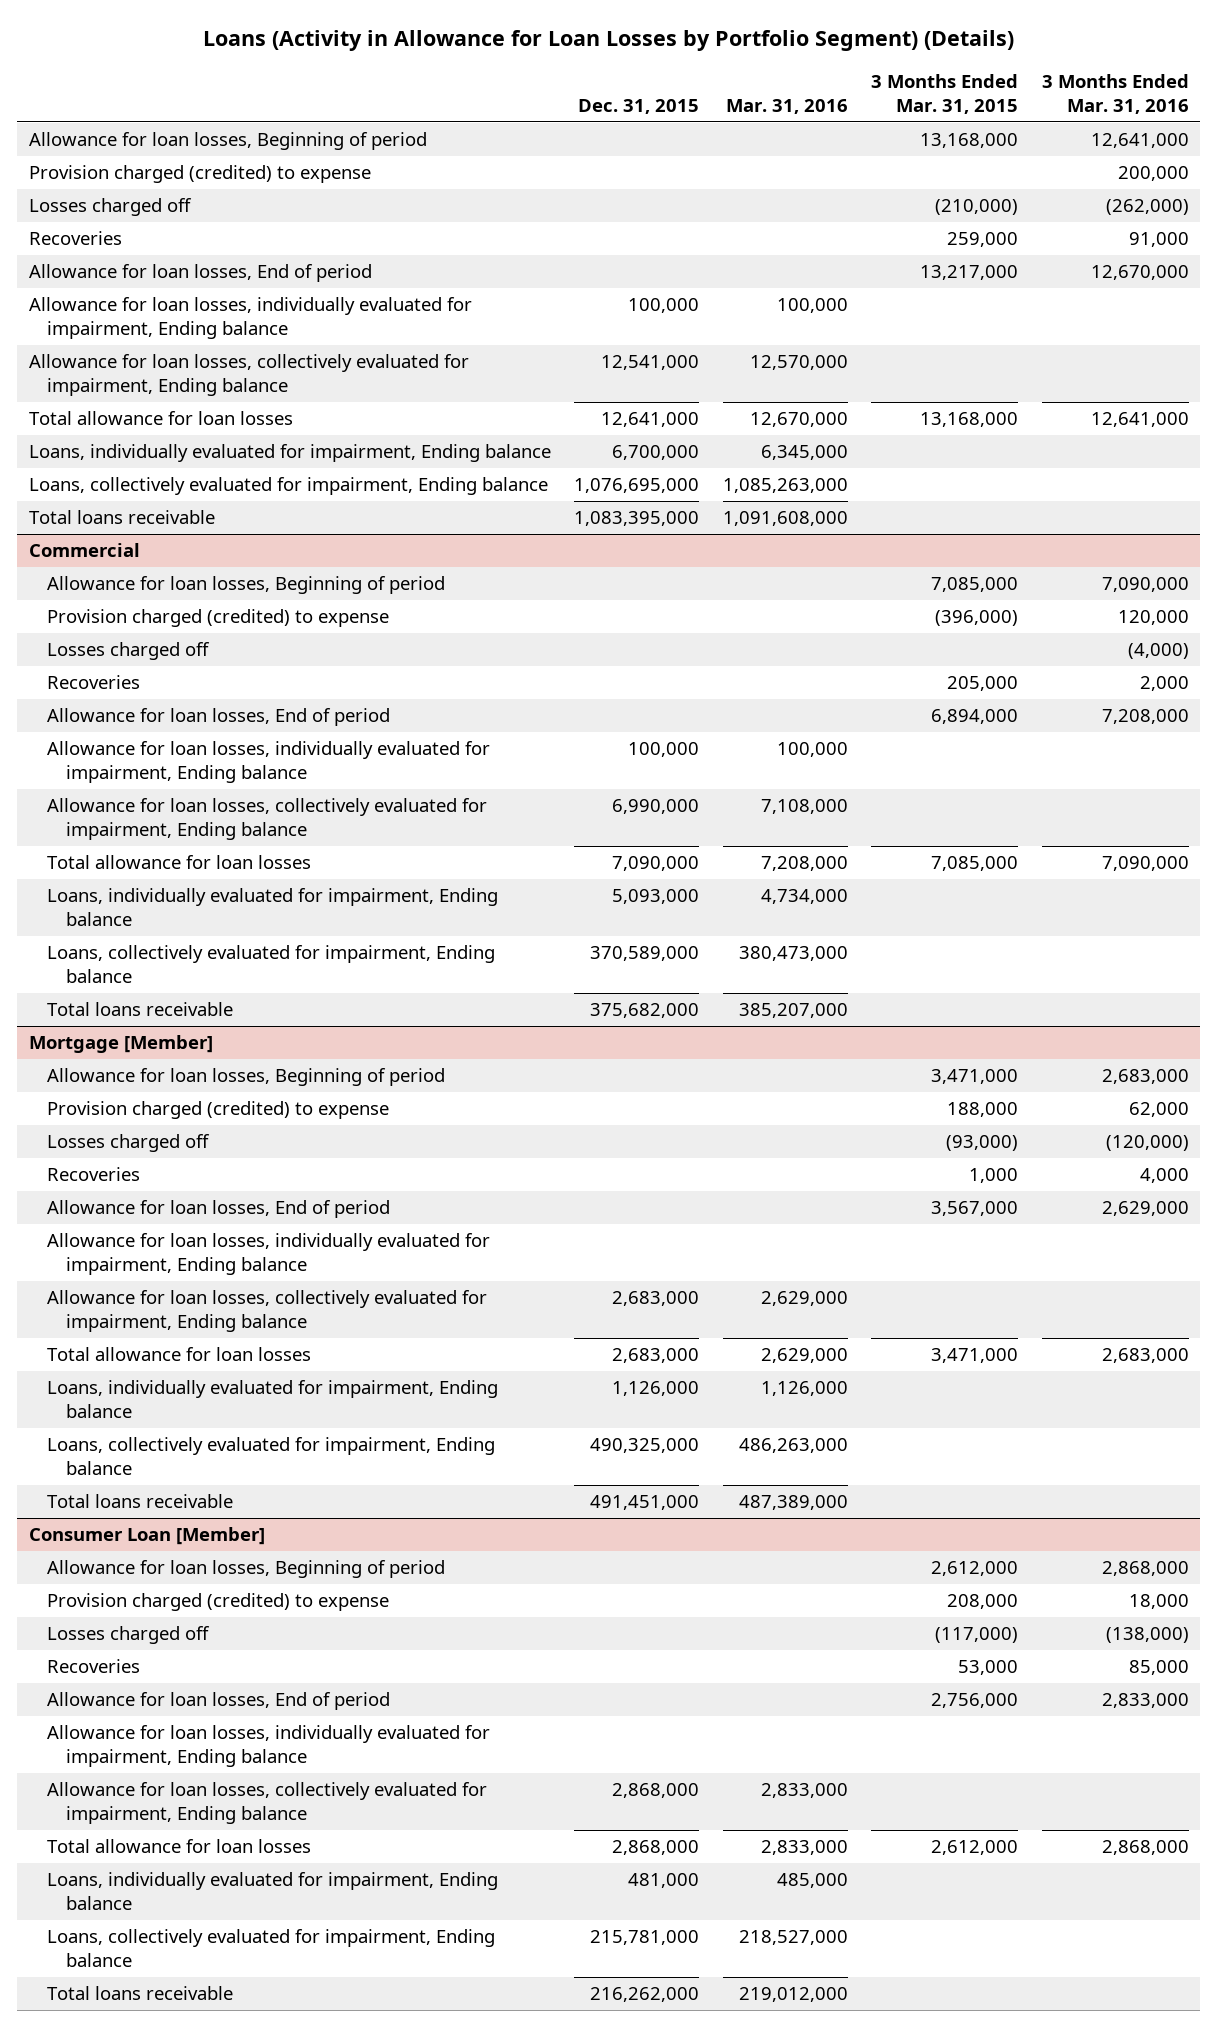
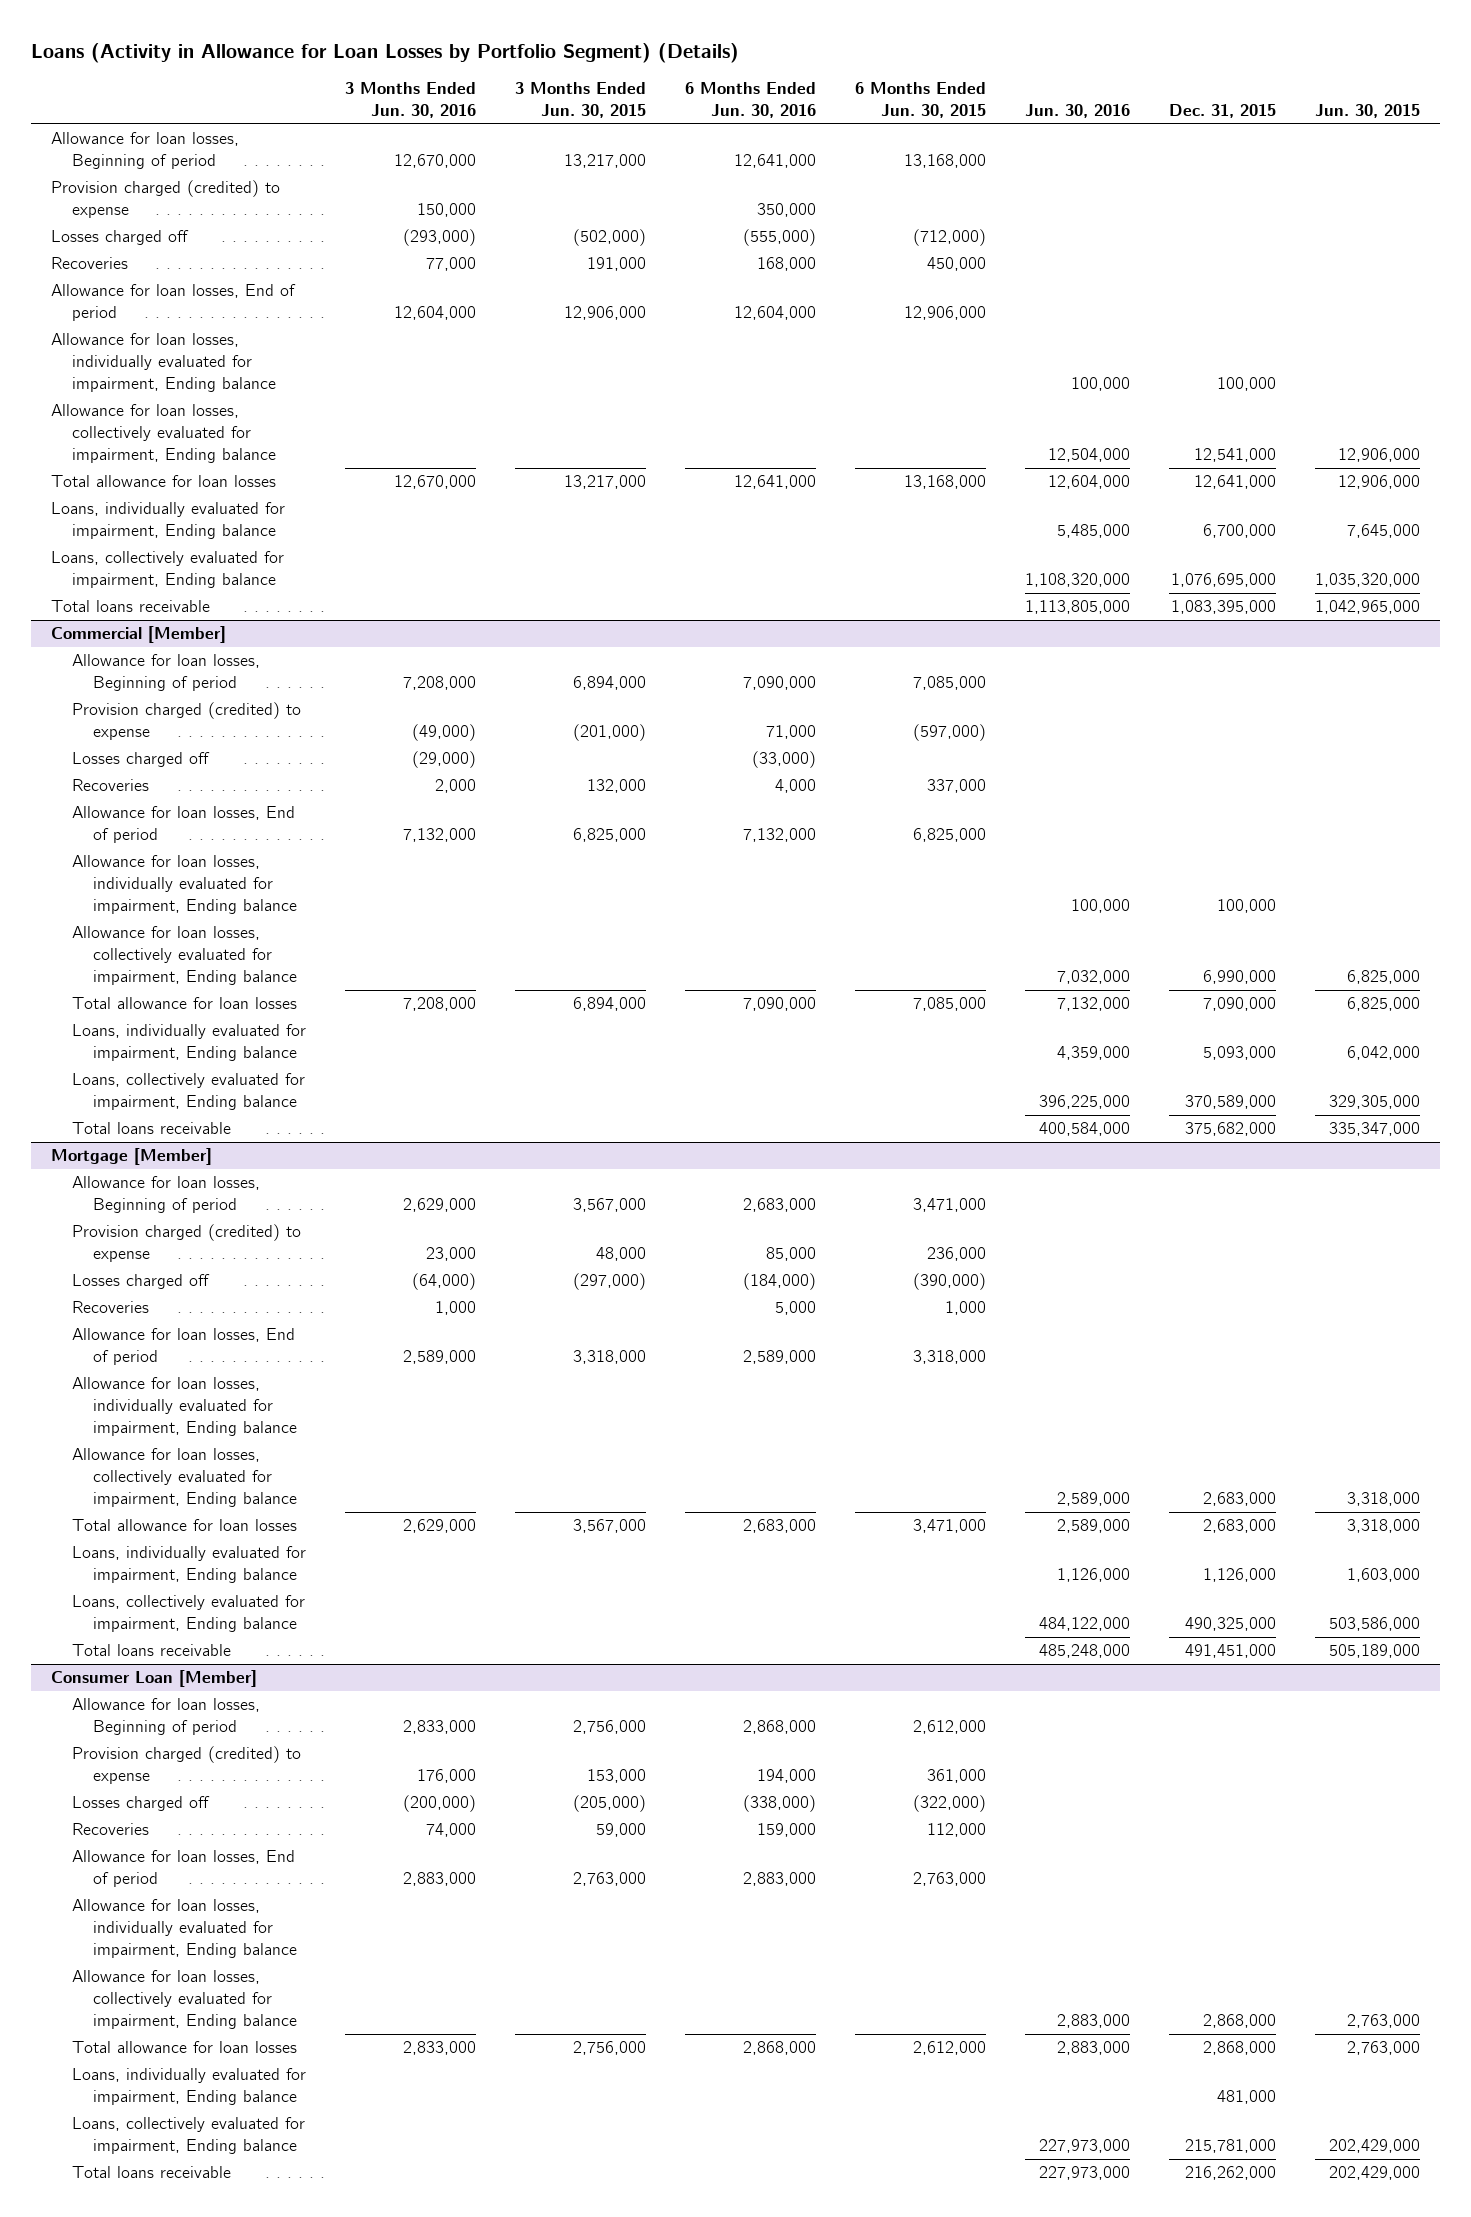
- | Dec. 31, 2015 | Mar. 31, 2016 | 3 Months Ended Mar. 31, 2015 | 3 Months Ended Mar. 31, 2016
+ | 3 Months Ended Jun. 30, 2016 | 3 Months Ended Jun. 30, 2015 | 6 Months Ended Jun. 30, 2016 | 6 Months Ended Jun. 30, 2015 | Jun. 30, 2016 | Dec. 31, 2015 | Jun. 30, 2015
- Commercial
+ Commercial [Member]

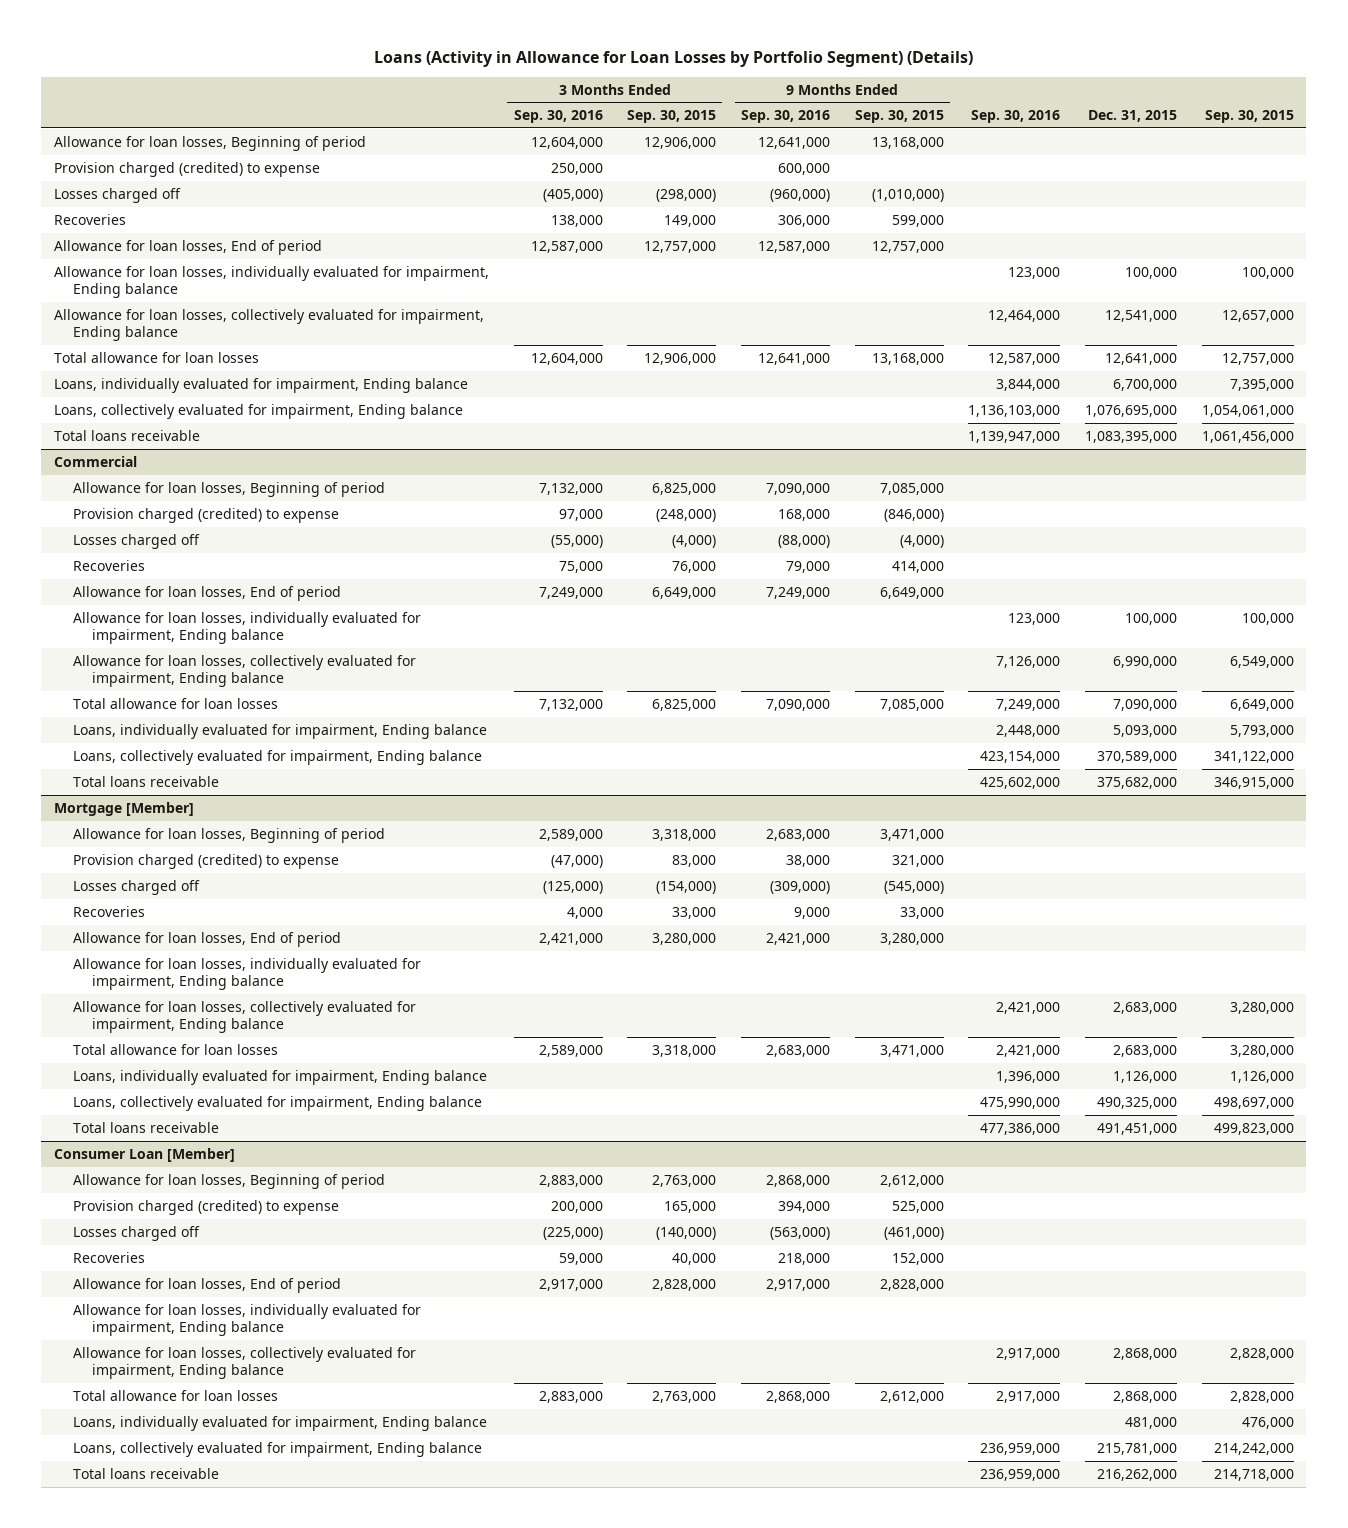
- | 3 Months Ended Jun. 30, 2016 | 3 Months Ended Jun. 30, 2015 | 6 Months Ended Jun. 30, 2016 | 6 Months Ended Jun. 30, 2015 | Jun. 30, 2016 | Dec. 31, 2015 | Jun. 30, 2015
+ | 3 Months Ended Sep. 30, 2016 | 3 Months Ended Sep. 30, 2015 | 9 Months Ended Sep. 30, 2016 | 9 Months Ended Sep. 30, 2015 | Sep. 30, 2016 | Dec. 31, 2015 | Sep. 30, 2015
- Commercial [Member]
+ Commercial

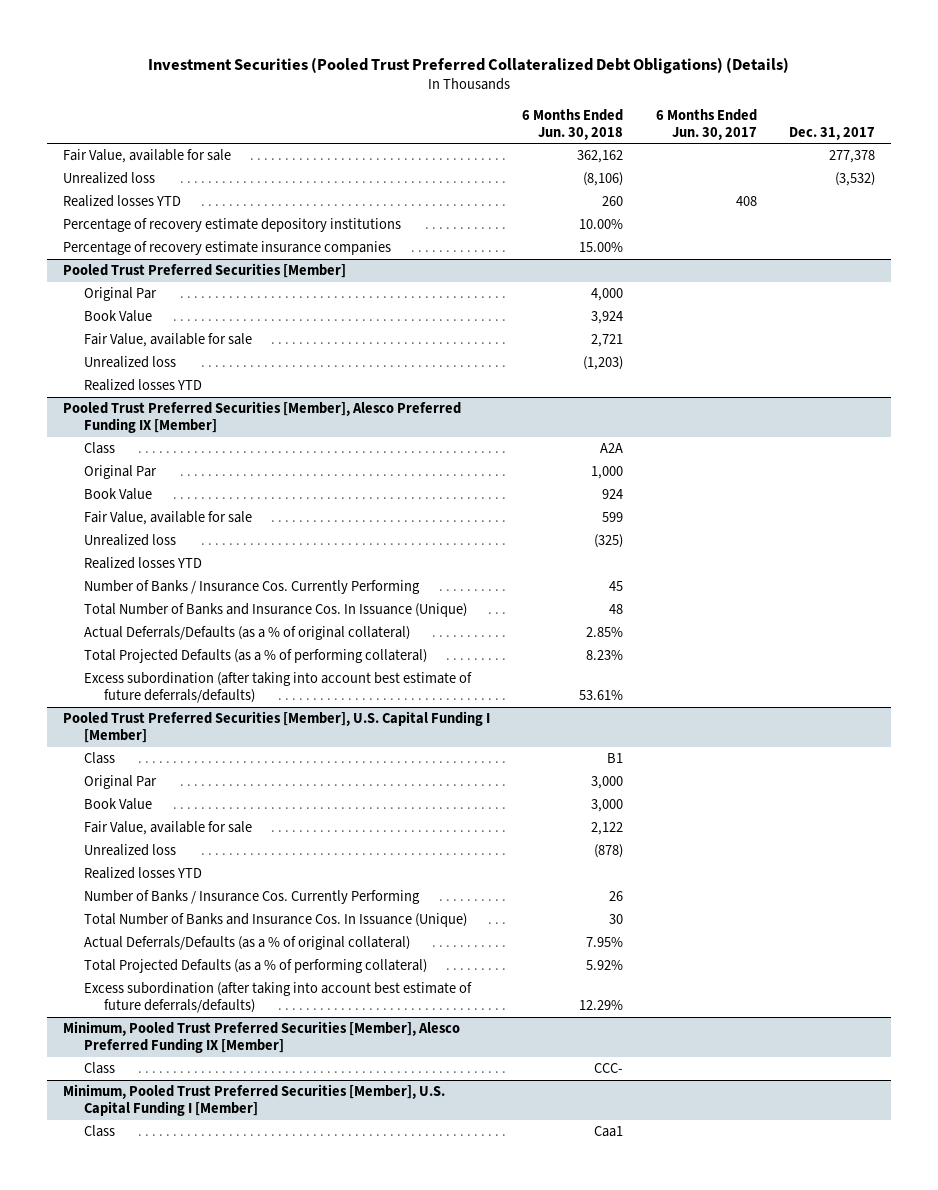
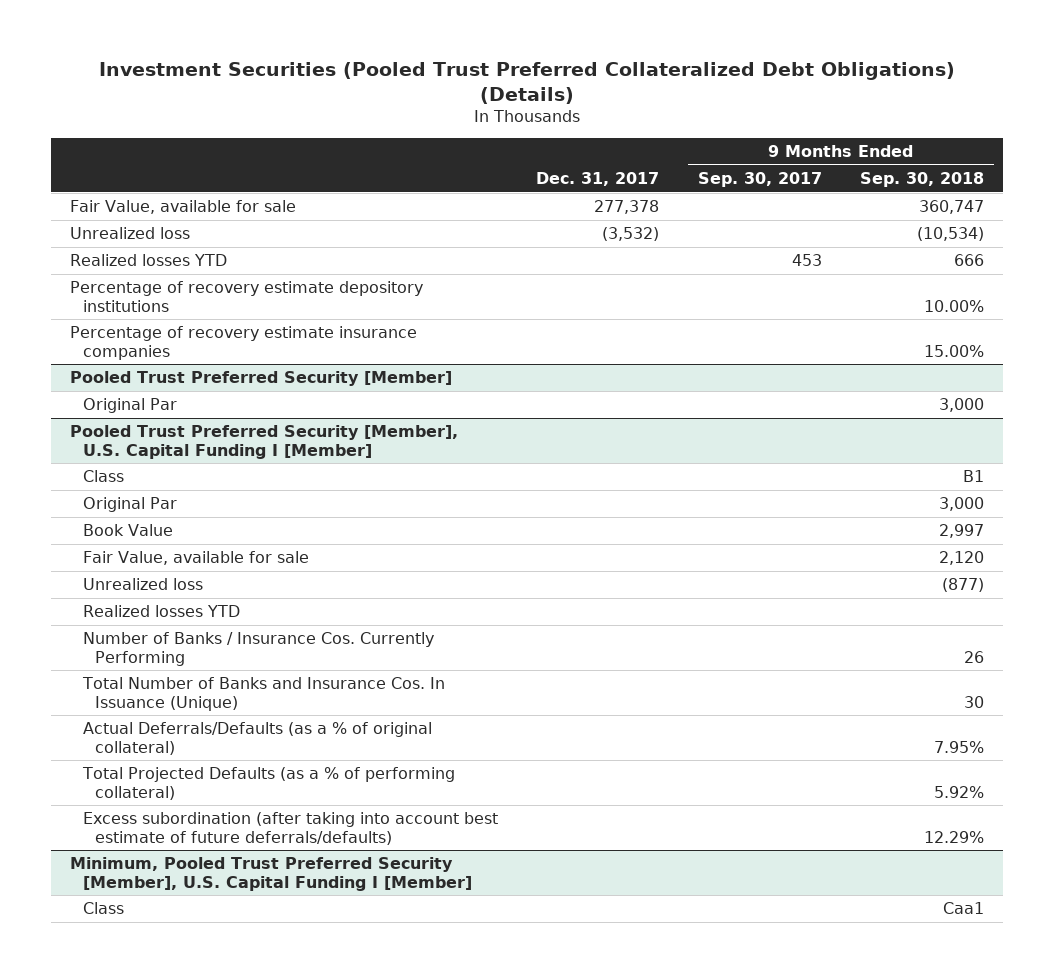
- | 6 Months Ended Jun. 30, 2018 | 6 Months Ended Jun. 30, 2017 | Dec. 31, 2017
+ | Dec. 31, 2017 | 9 Months Ended Sep. 30, 2017 | 9 Months Ended Sep. 30, 2018
- Pooled Trust Preferred Securities [Member]
+ Pooled Trust Preferred Security [Member]
- Book Value | 3,924 | |
- Fair Value, available for sale | 2,721 | |
- Unrealized loss | (1,203) | |
- Realized losses YTD
- Pooled Trust Preferred Securities [Member], Alesco Preferred Funding IX [Member]
- Class | A2A | |
- Original Par | 1,000 | |
- Book Value | 924 | |
- Fair Value, available for sale | 599 | |
- Unrealized loss | (325) | |
- Realized losses YTD
- Number of Banks / Insurance Cos. Currently Performing | 45 | |
- Total Number of Banks and Insurance Cos. In Issuance (Unique) | 48 | |
- Actual Deferrals/Defaults (as a % of original collateral) | 2.85% | |
- Total Projected Defaults (as a % of performing collateral) | 8.23% | |
- Excess subordination (after taking into account best estimate of future deferrals/defaults) | 53.61% | |
- Pooled Trust Preferred Securities [Member], U.S. Capital Funding I [Member]
+ Pooled Trust Preferred Security [Member], U.S. Capital Funding I [Member]
- Minimum, Pooled Trust Preferred Securities [Member], Alesco Preferred Funding IX [Member]
- Class | CCC- | |
- Minimum, Pooled Trust Preferred Securities [Member], U.S. Capital Funding I [Member]
+ Minimum, Pooled Trust Preferred Security [Member], U.S. Capital Funding I [Member]

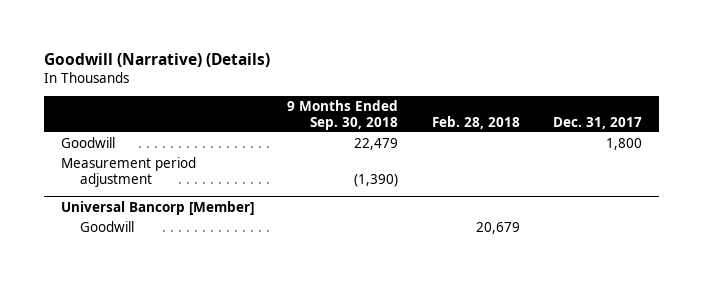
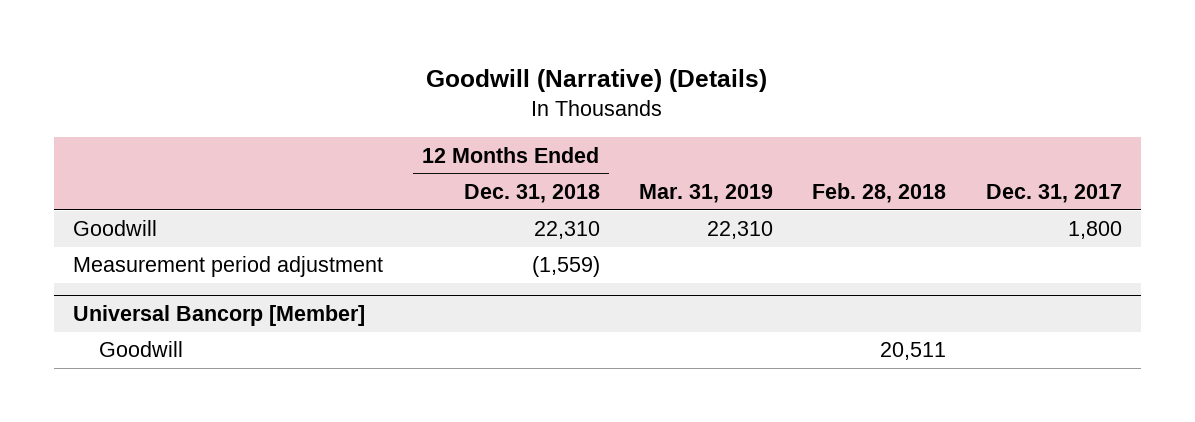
- | 9 Months Ended Sep. 30, 2018 | Feb. 28, 2018 | Dec. 31, 2017
+ | 12 Months Ended Dec. 31, 2018 | Mar. 31, 2019 | Feb. 28, 2018 | Dec. 31, 2017
@ Universal Bancorp [Member]
- Goodwill | | 20,679 |
+ Goodwill | | | 20,511 |

